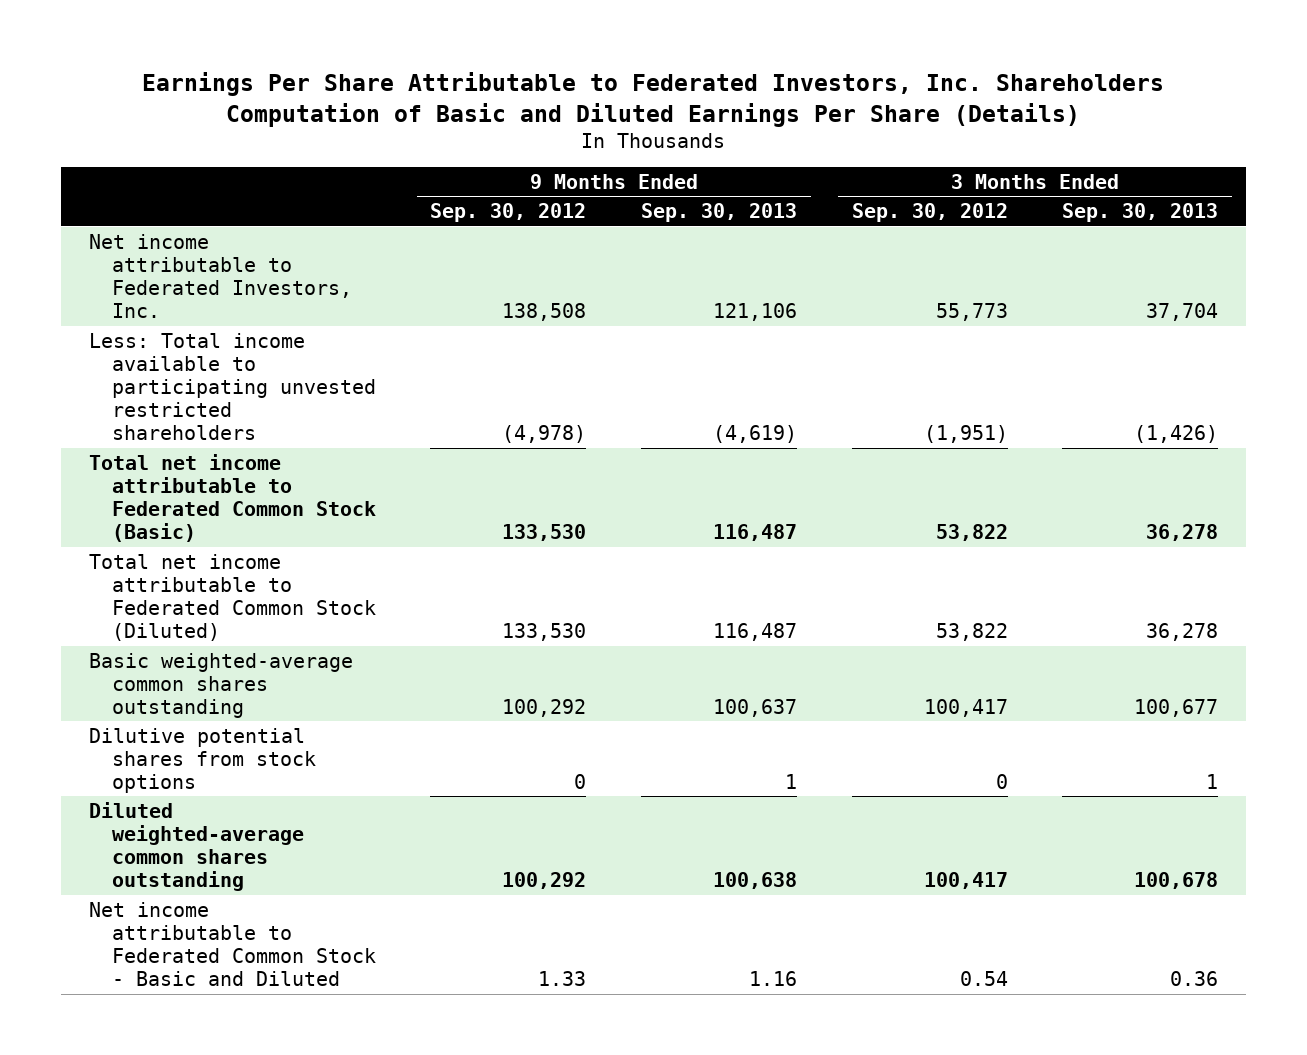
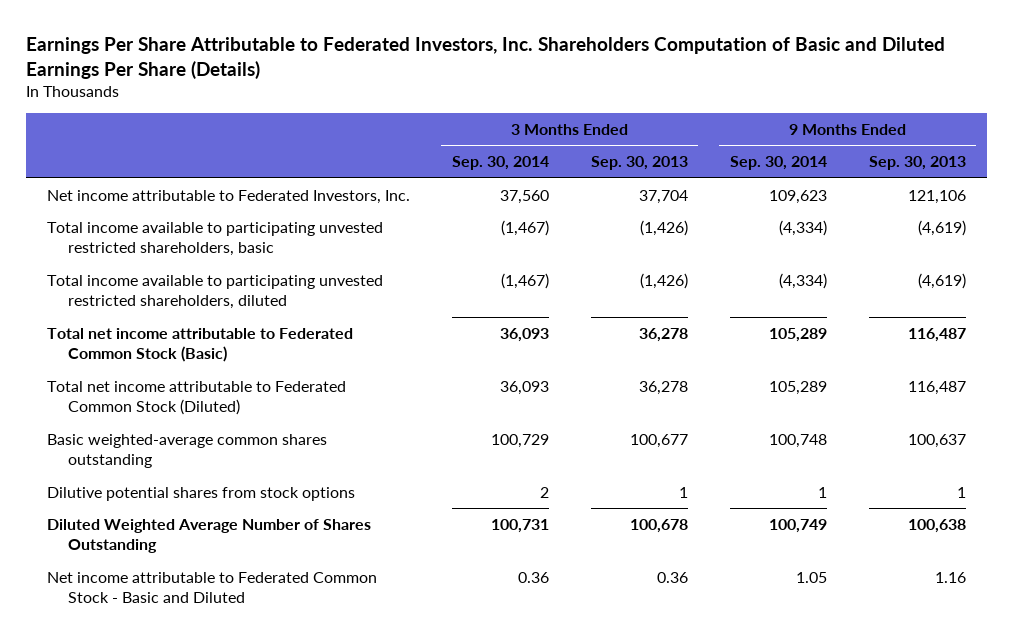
- | 9 Months Ended Sep. 30, 2012 | 9 Months Ended Sep. 30, 2013 | 3 Months Ended Sep. 30, 2012 | 3 Months Ended Sep. 30, 2013
+ | 3 Months Ended Sep. 30, 2014 | 3 Months Ended Sep. 30, 2013 | 9 Months Ended Sep. 30, 2014 | 9 Months Ended Sep. 30, 2013
- Less: Total income available to participating unvested restricted shareholders | (4,978) | (4,619) | (1,951) | (1,426)
+ Total income available to participating unvested restricted shareholders, basic | (1,467) | (1,426) | (4,334) | (4,619)
+ Total income available to participating unvested restricted shareholders, diluted | (1,467) | (1,426) | (4,334) | (4,619)
- Diluted weighted-average common shares outstanding | 100,292 | 100,638 | 100,417 | 100,678
+ Diluted Weighted Average Number of Shares Outstanding | 100,731 | 100,678 | 100,749 | 100,638

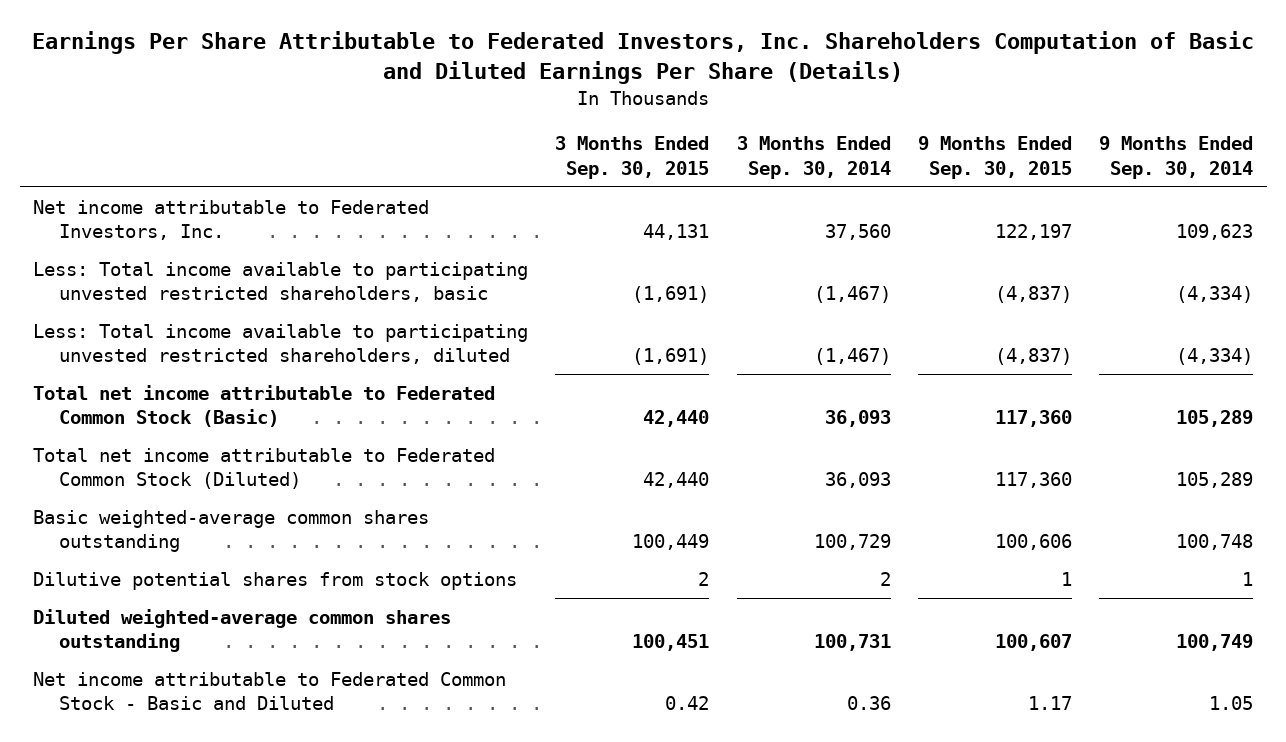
- | 3 Months Ended Sep. 30, 2014 | 3 Months Ended Sep. 30, 2013 | 9 Months Ended Sep. 30, 2014 | 9 Months Ended Sep. 30, 2013
+ | 3 Months Ended Sep. 30, 2015 | 3 Months Ended Sep. 30, 2014 | 9 Months Ended Sep. 30, 2015 | 9 Months Ended Sep. 30, 2014
- Total income available to participating unvested restricted shareholders, basic | (1,467) | (1,426) | (4,334) | (4,619)
- Total income available to participating unvested restricted shareholders, diluted | (1,467) | (1,426) | (4,334) | (4,619)
+ Less: Total income available to participating unvested restricted shareholders, basic | (1,691) | (1,467) | (4,837) | (4,334)
+ Less: Total income available to participating unvested restricted shareholders, diluted | (1,691) | (1,467) | (4,837) | (4,334)
- Diluted Weighted Average Number of Shares Outstanding | 100,731 | 100,678 | 100,749 | 100,638
+ Diluted weighted-average common shares outstanding | 100,451 | 100,731 | 100,607 | 100,749

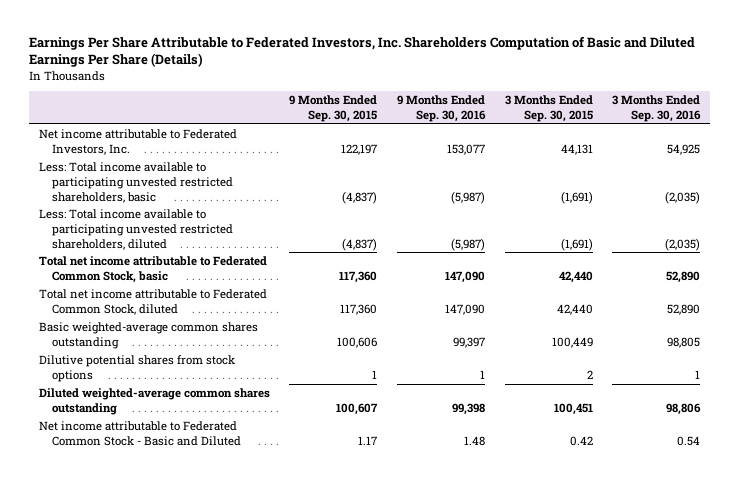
- | 3 Months Ended Sep. 30, 2015 | 3 Months Ended Sep. 30, 2014 | 9 Months Ended Sep. 30, 2015 | 9 Months Ended Sep. 30, 2014
+ | 9 Months Ended Sep. 30, 2015 | 9 Months Ended Sep. 30, 2016 | 3 Months Ended Sep. 30, 2015 | 3 Months Ended Sep. 30, 2016
- Total net income attributable to Federated Common Stock (Basic) | 42,440 | 36,093 | 117,360 | 105,289
- Total net income attributable to Federated Common Stock (Diluted) | 42,440 | 36,093 | 117,360 | 105,289
+ Total net income attributable to Federated Common Stock, basic | 117,360 | 147,090 | 42,440 | 52,890
+ Total net income attributable to Federated Common Stock, diluted | 117,360 | 147,090 | 42,440 | 52,890

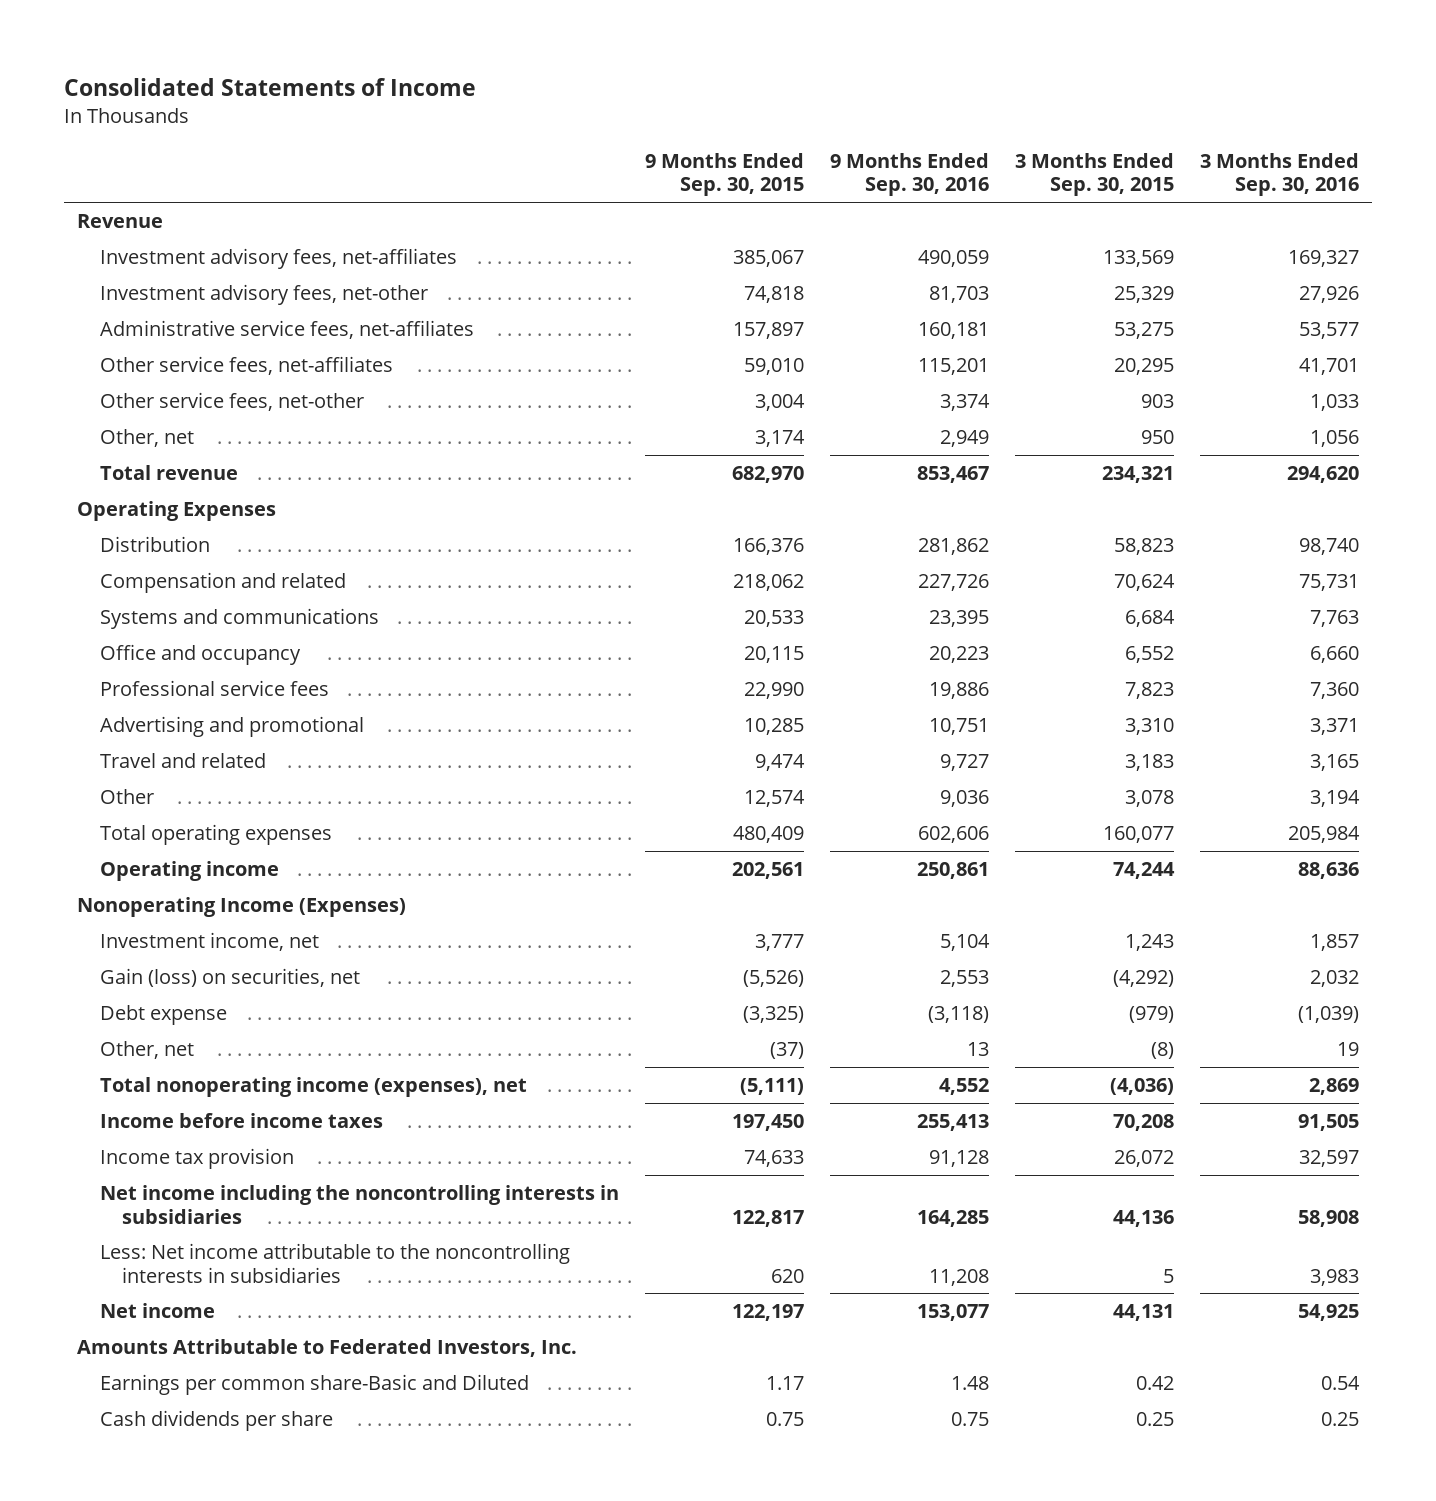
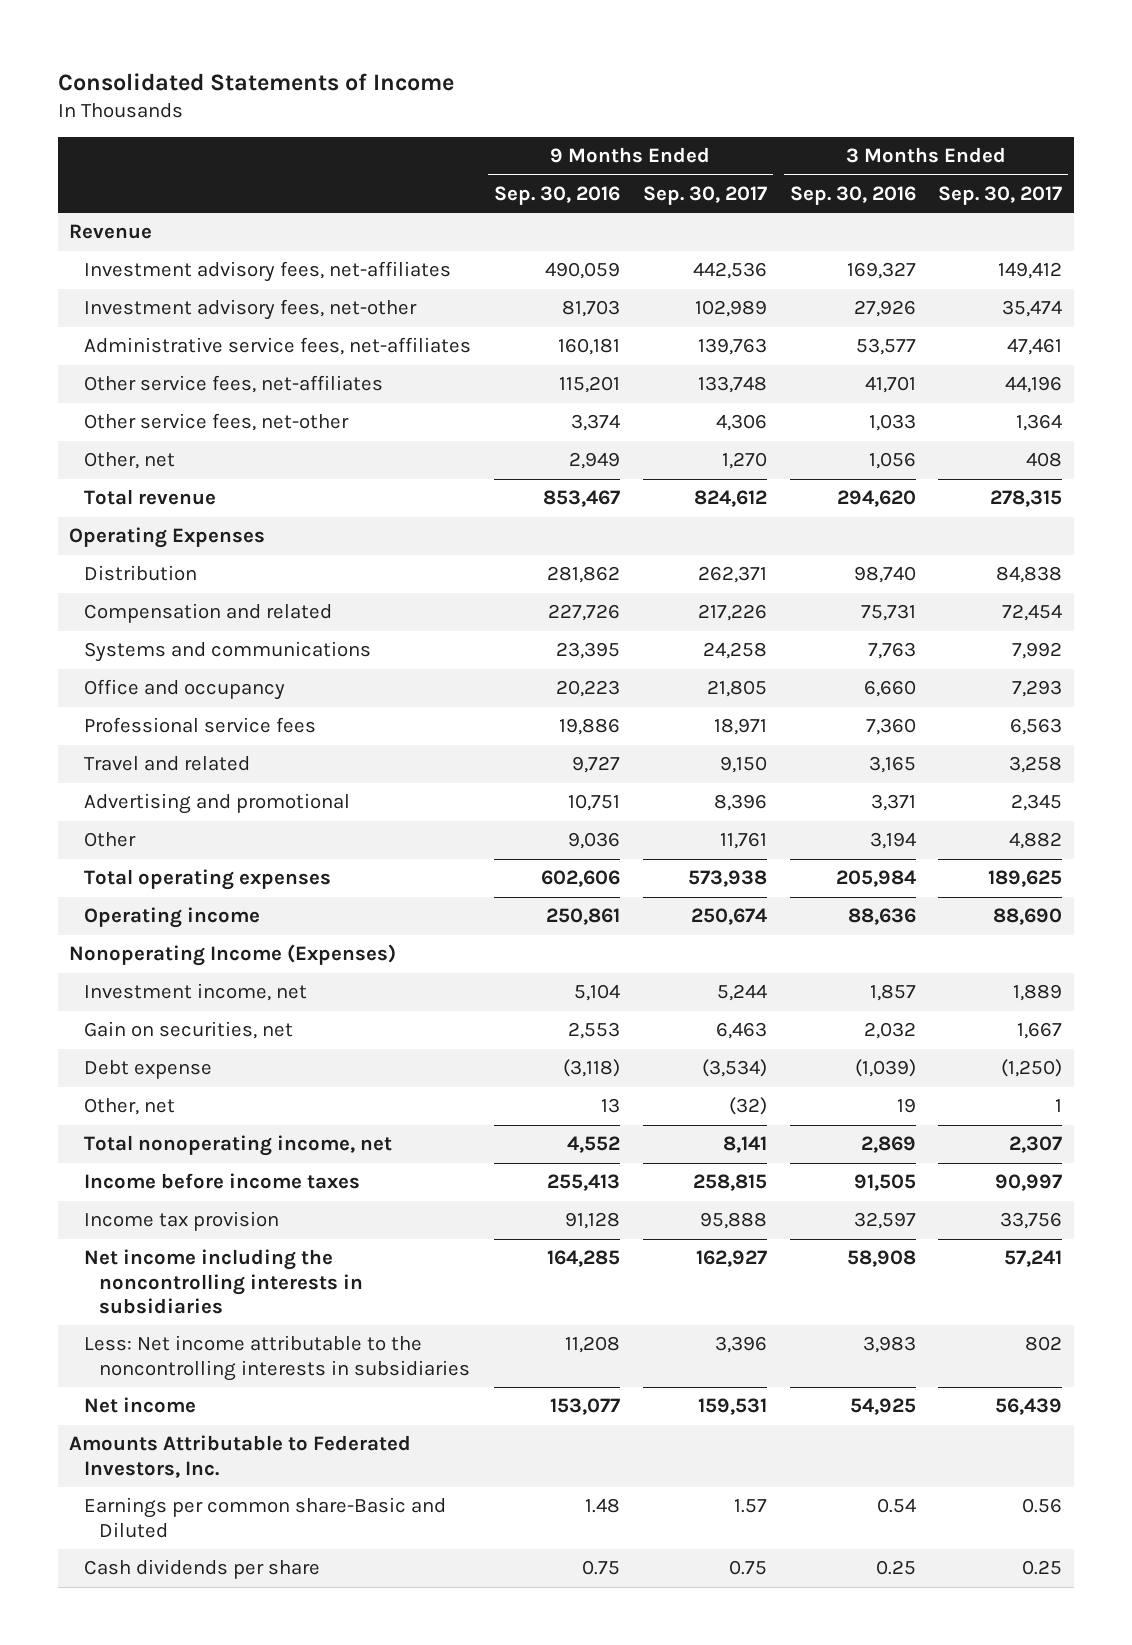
- | 9 Months Ended Sep. 30, 2015 | 9 Months Ended Sep. 30, 2016 | 3 Months Ended Sep. 30, 2015 | 3 Months Ended Sep. 30, 2016
+ | 9 Months Ended Sep. 30, 2016 | 9 Months Ended Sep. 30, 2017 | 3 Months Ended Sep. 30, 2016 | 3 Months Ended Sep. 30, 2017
moved down: Advertising and promotional | 10,751 | 8,396 | 3,371 | 2,345
- Gain (loss) on securities, net | (5,526) | 2,553 | (4,292) | 2,032
+ Gain on securities, net | 2,553 | 6,463 | 2,032 | 1,667
- Total nonoperating income (expenses), net | (5,111) | 4,552 | (4,036) | 2,869
+ Total nonoperating income, net | 4,552 | 8,141 | 2,869 | 2,307

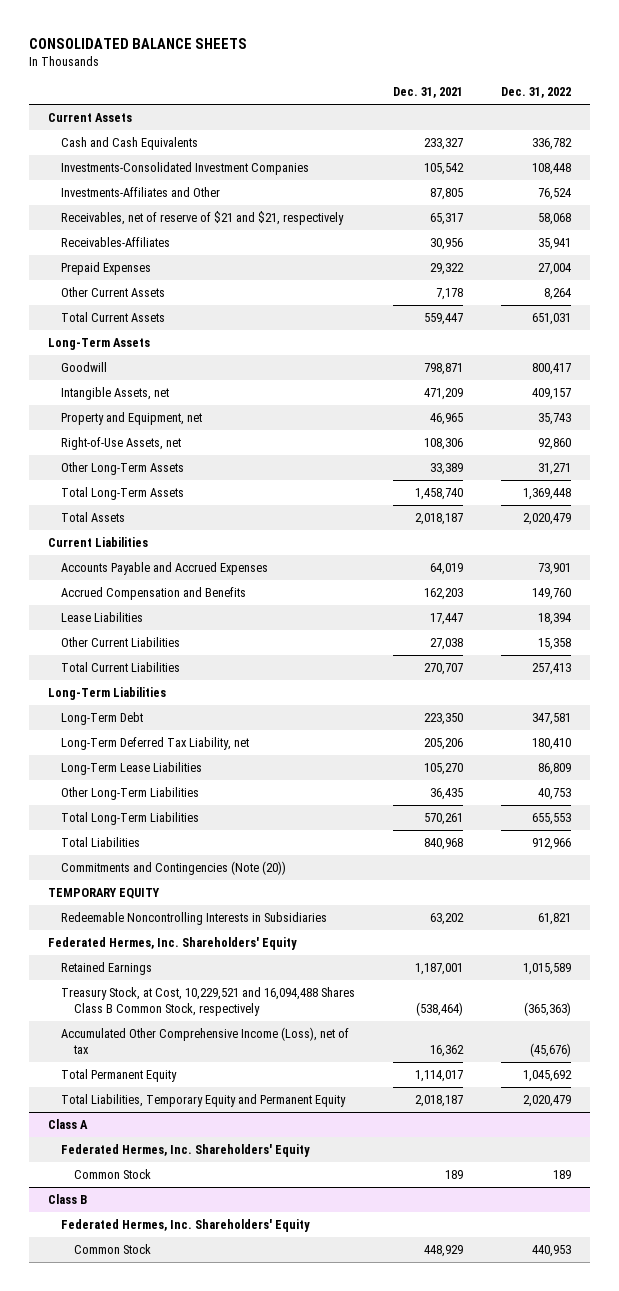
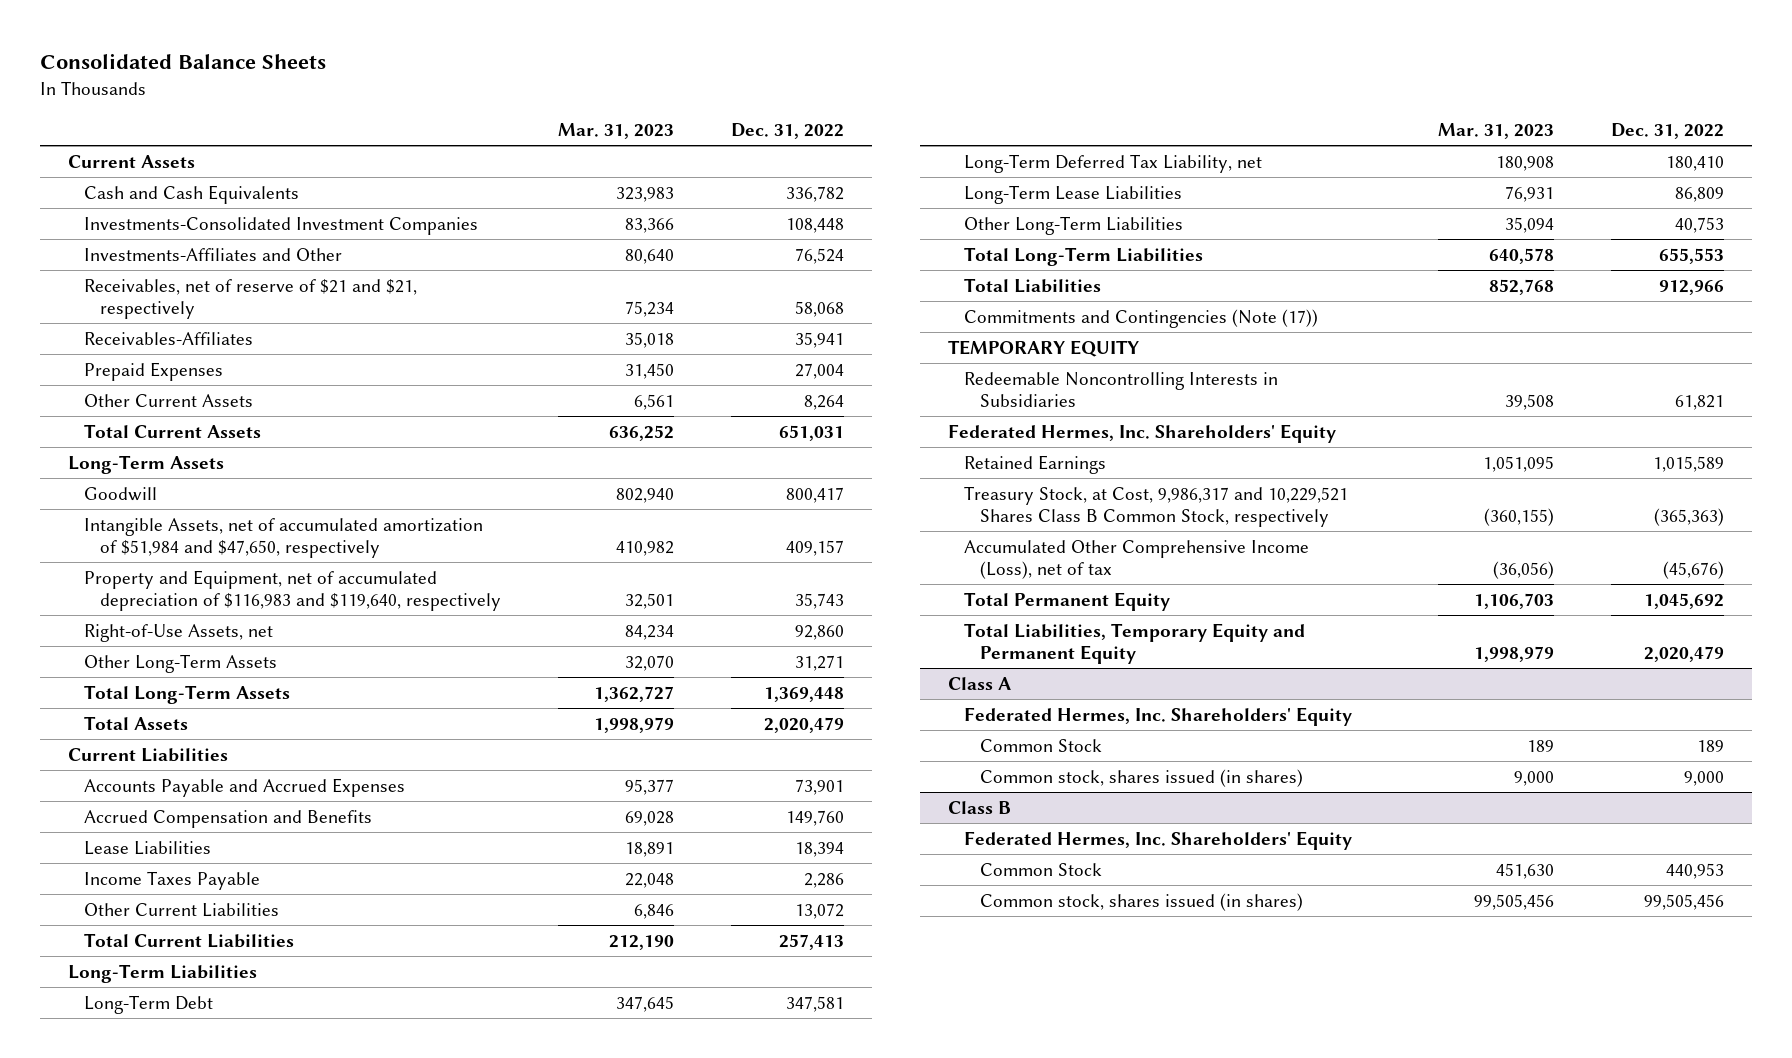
- CONSOLIDATED BALANCE SHEETS
+ Consolidated Balance Sheets
- | Dec. 31, 2021 | Dec. 31, 2022
+ | Mar. 31, 2023 | Dec. 31, 2022
- Intangible Assets, net | 471,209 | 409,157
- Property and Equipment, net | 46,965 | 35,743
+ Intangible Assets, net of accumulated amortization of $51,984 and $47,650, respectively | 410,982 | 409,157
+ Property and Equipment, net of accumulated depreciation of $116,983 and $119,640, respectively | 32,501 | 35,743
- Other Current Liabilities | 27,038 | 15,358
+ Income Taxes Payable | 22,048 | 2,286
+ Other Current Liabilities | 6,846 | 13,072
- Commitments and Contingencies (Note (20))
+ Commitments and Contingencies (Note (17))
- Treasury Stock, at Cost, 10,229,521 and 16,094,488 Shares Class B Common Stock, respectively | (538,464) | (365,363)
+ Treasury Stock, at Cost, 9,986,317 and 10,229,521 Shares Class B Common Stock, respectively | (360,155) | (365,363)
@ Class A
+ Common stock, shares issued (in shares) | 9,000 | 9,000
@ Class B
+ Common stock, shares issued (in shares) | 99,505,456 | 99,505,456

